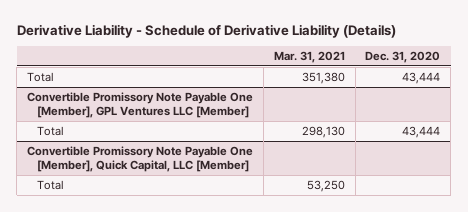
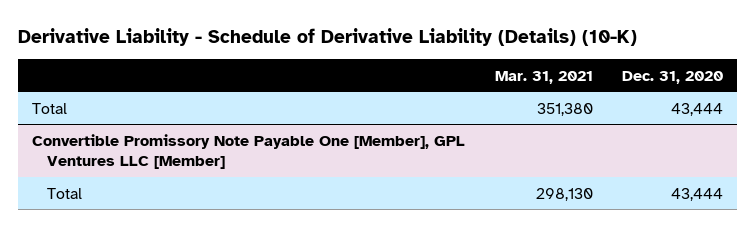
- Derivative Liability - Schedule of Derivative Liability (Details)
+ Derivative Liability - Schedule of Derivative Liability (Details) (10-K)
- Convertible Promissory Note Payable One [Member], Quick Capital, LLC [Member]
- Total | 53,250 |

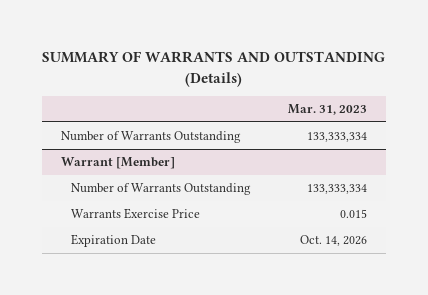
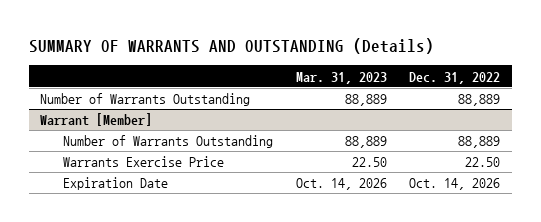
- | Mar. 31, 2023
+ | Mar. 31, 2023 | Dec. 31, 2022
- Number of Warrants Outstanding | 133,333,334
+ Number of Warrants Outstanding | 88,889 | 88,889
@ Warrant [Member]
- Number of Warrants Outstanding | 133,333,334
- Warrants Exercise Price | 0.015
+ Number of Warrants Outstanding | 88,889 | 88,889
+ Warrants Exercise Price | 22.50 | 22.50

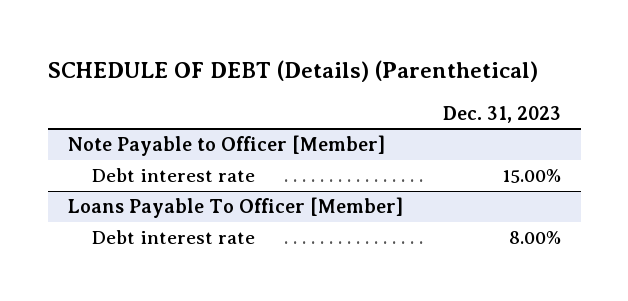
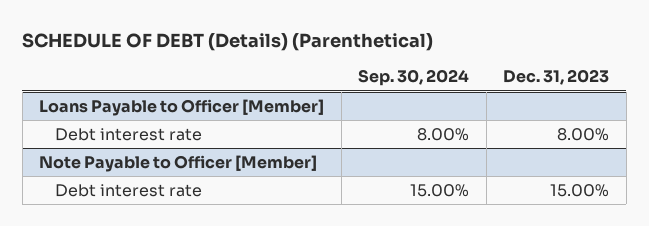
- | Dec. 31, 2023
+ | Sep. 30, 2024 | Dec. 31, 2023
+ Loans Payable to Officer [Member]
+ Debt interest rate | 8.00% | 8.00%
- Loans Payable To Officer [Member]
- Debt interest rate | 8.00%

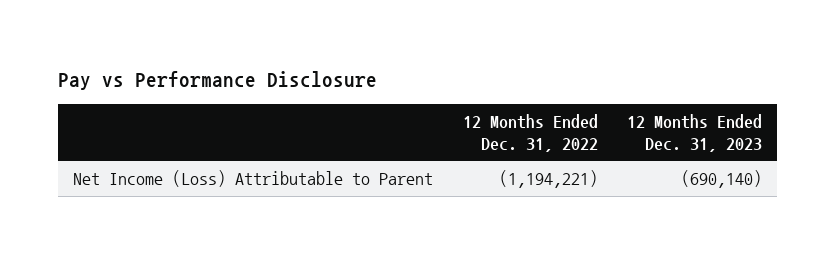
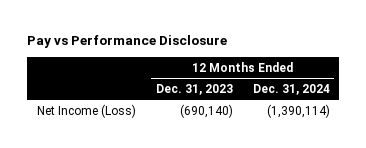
- | 12 Months Ended Dec. 31, 2022 | 12 Months Ended Dec. 31, 2023
+ | 12 Months Ended Dec. 31, 2023 | 12 Months Ended Dec. 31, 2024
- Net Income (Loss) Attributable to Parent | (1,194,221) | (690,140)
+ Net Income (Loss) | (690,140) | (1,390,114)

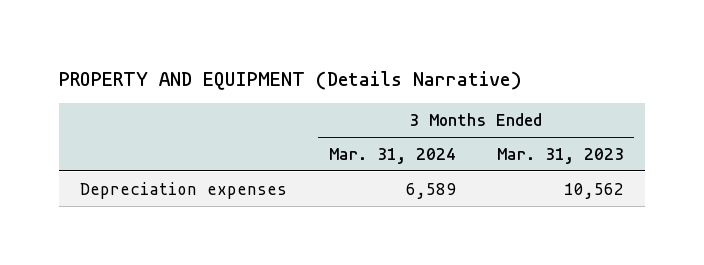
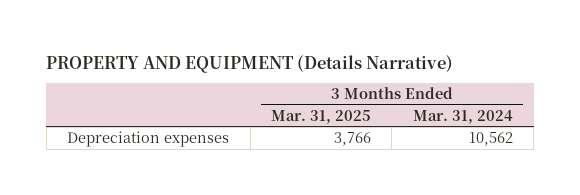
- | 3 Months Ended Mar. 31, 2024 | 3 Months Ended Mar. 31, 2023
+ | 3 Months Ended Mar. 31, 2025 | 3 Months Ended Mar. 31, 2024
- Depreciation expenses | 6,589 | 10,562
+ Depreciation expenses | 3,766 | 10,562

